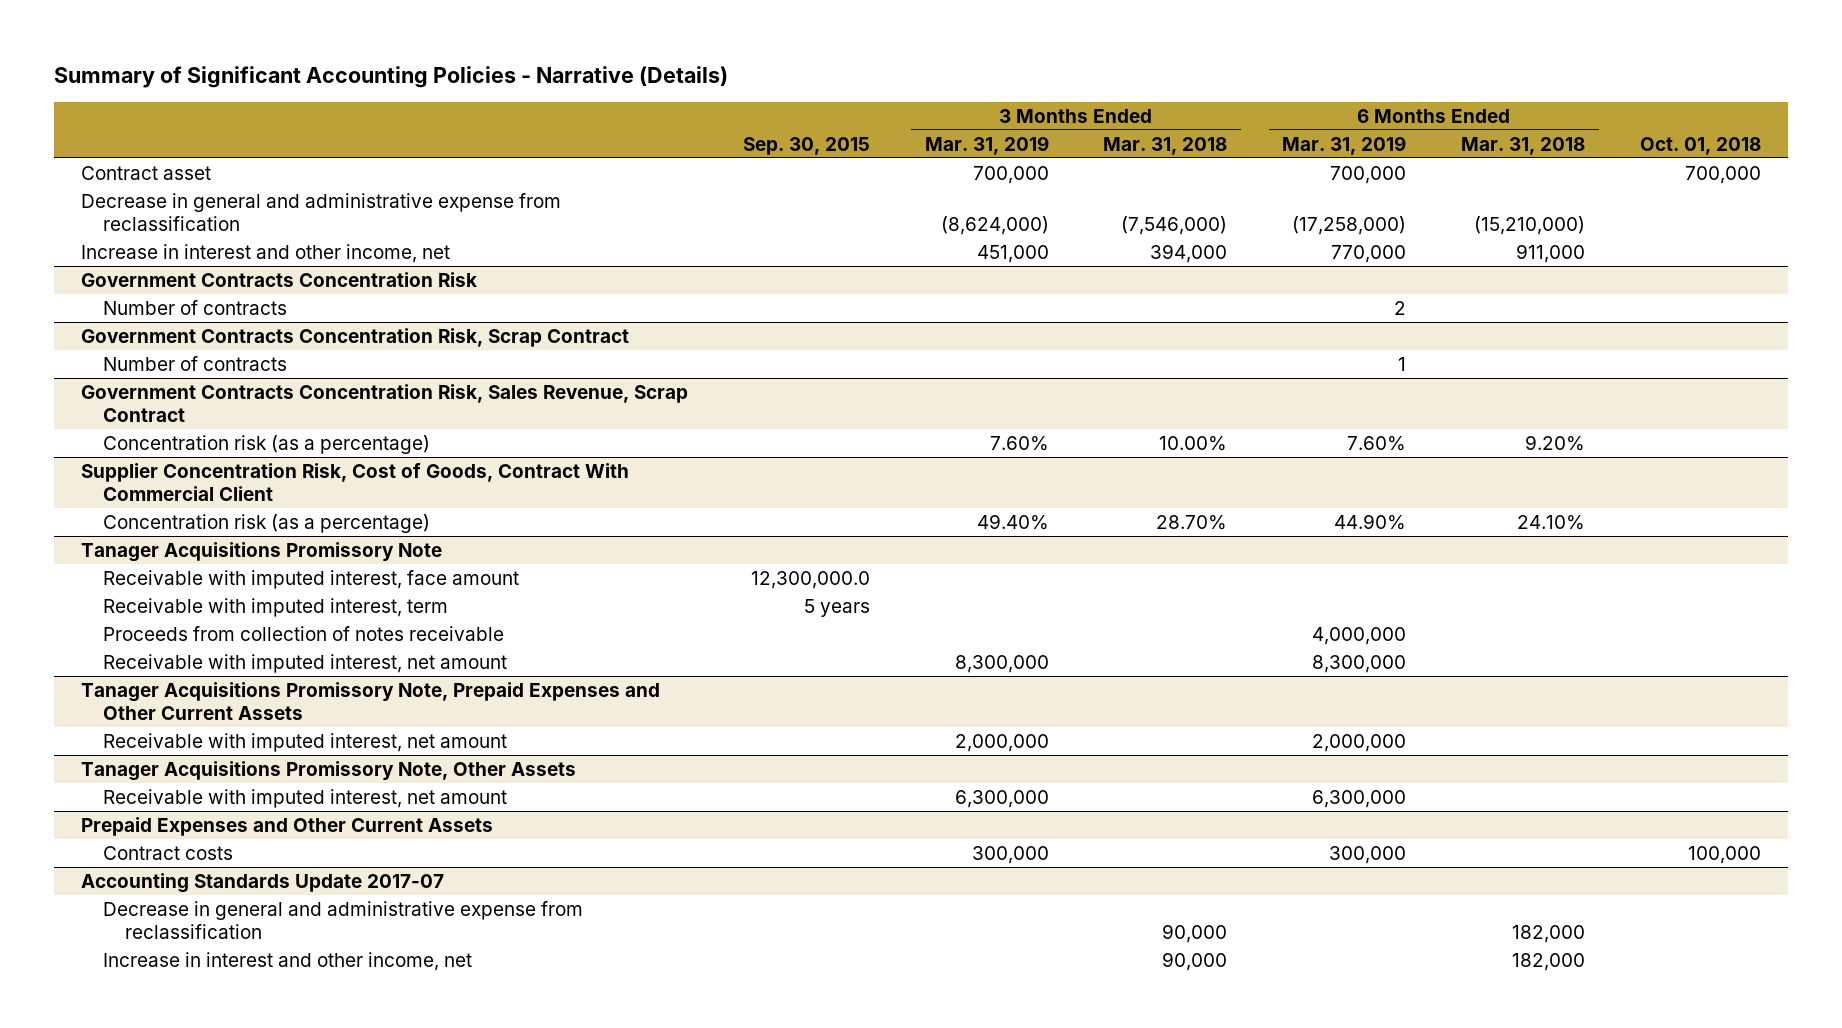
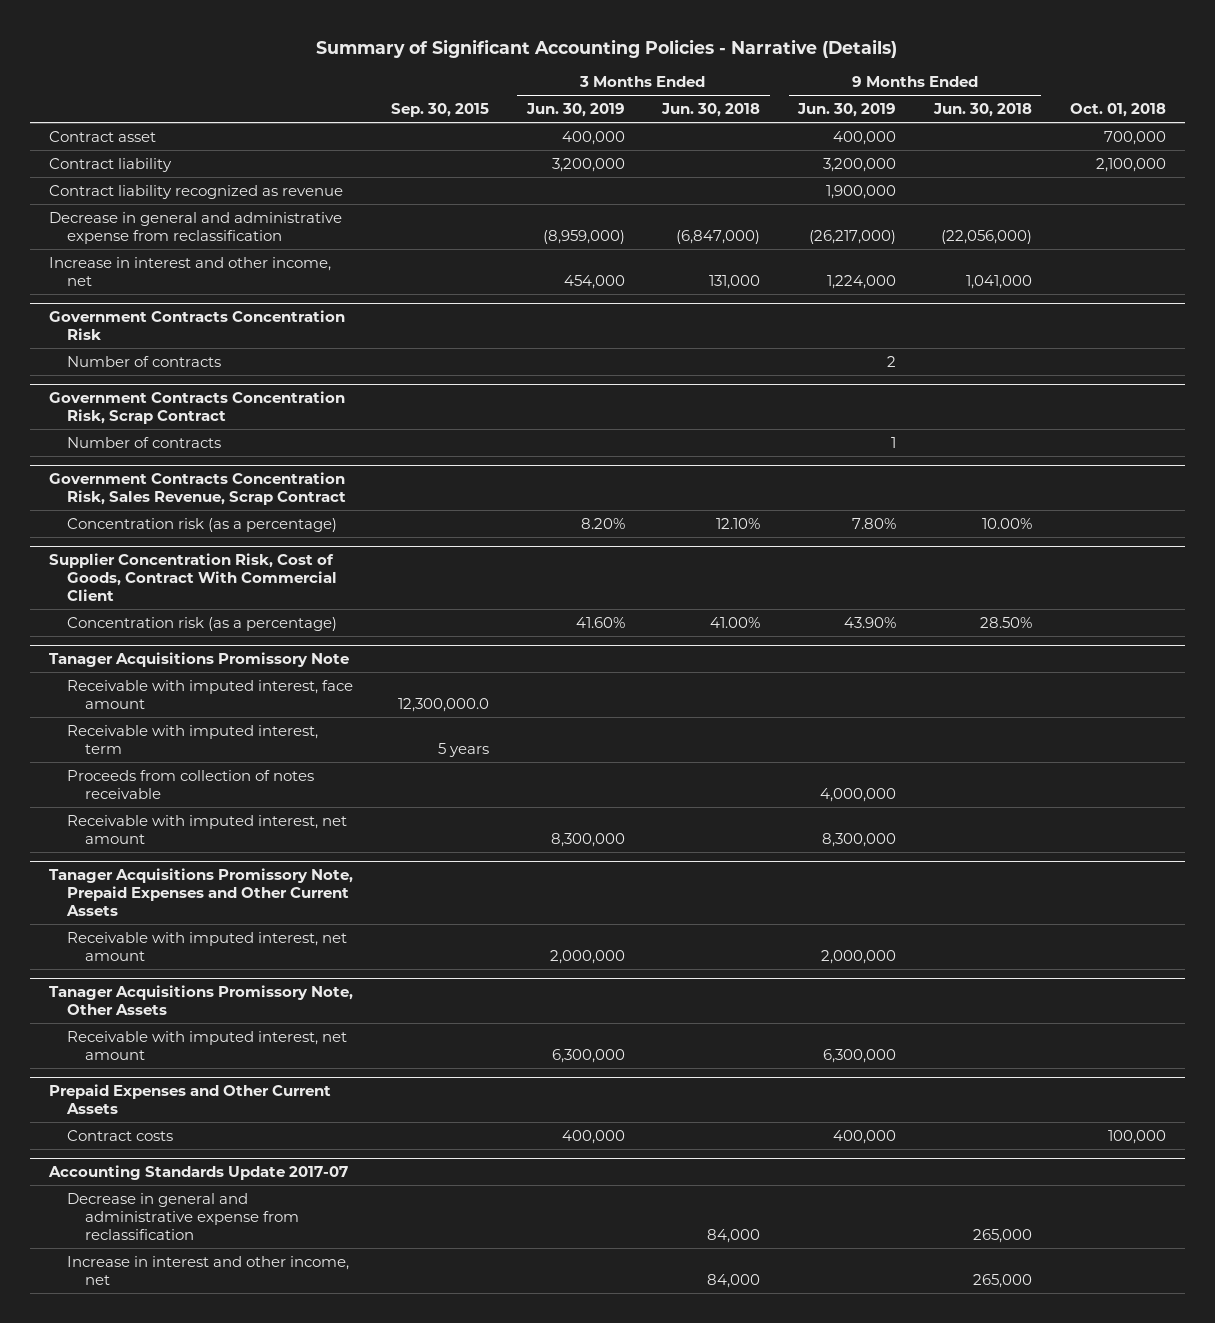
- | Sep. 30, 2015 | 3 Months Ended Mar. 31, 2019 | 3 Months Ended Mar. 31, 2018 | 6 Months Ended Mar. 31, 2019 | 6 Months Ended Mar. 31, 2018 | Oct. 01, 2018
+ | Sep. 30, 2015 | 3 Months Ended Jun. 30, 2019 | 3 Months Ended Jun. 30, 2018 | 9 Months Ended Jun. 30, 2019 | 9 Months Ended Jun. 30, 2018 | Oct. 01, 2018
+ Contract liability | | 3,200,000 | | 3,200,000 | | 2,100,000
+ Contract liability recognized as revenue | | | | 1,900,000 | |

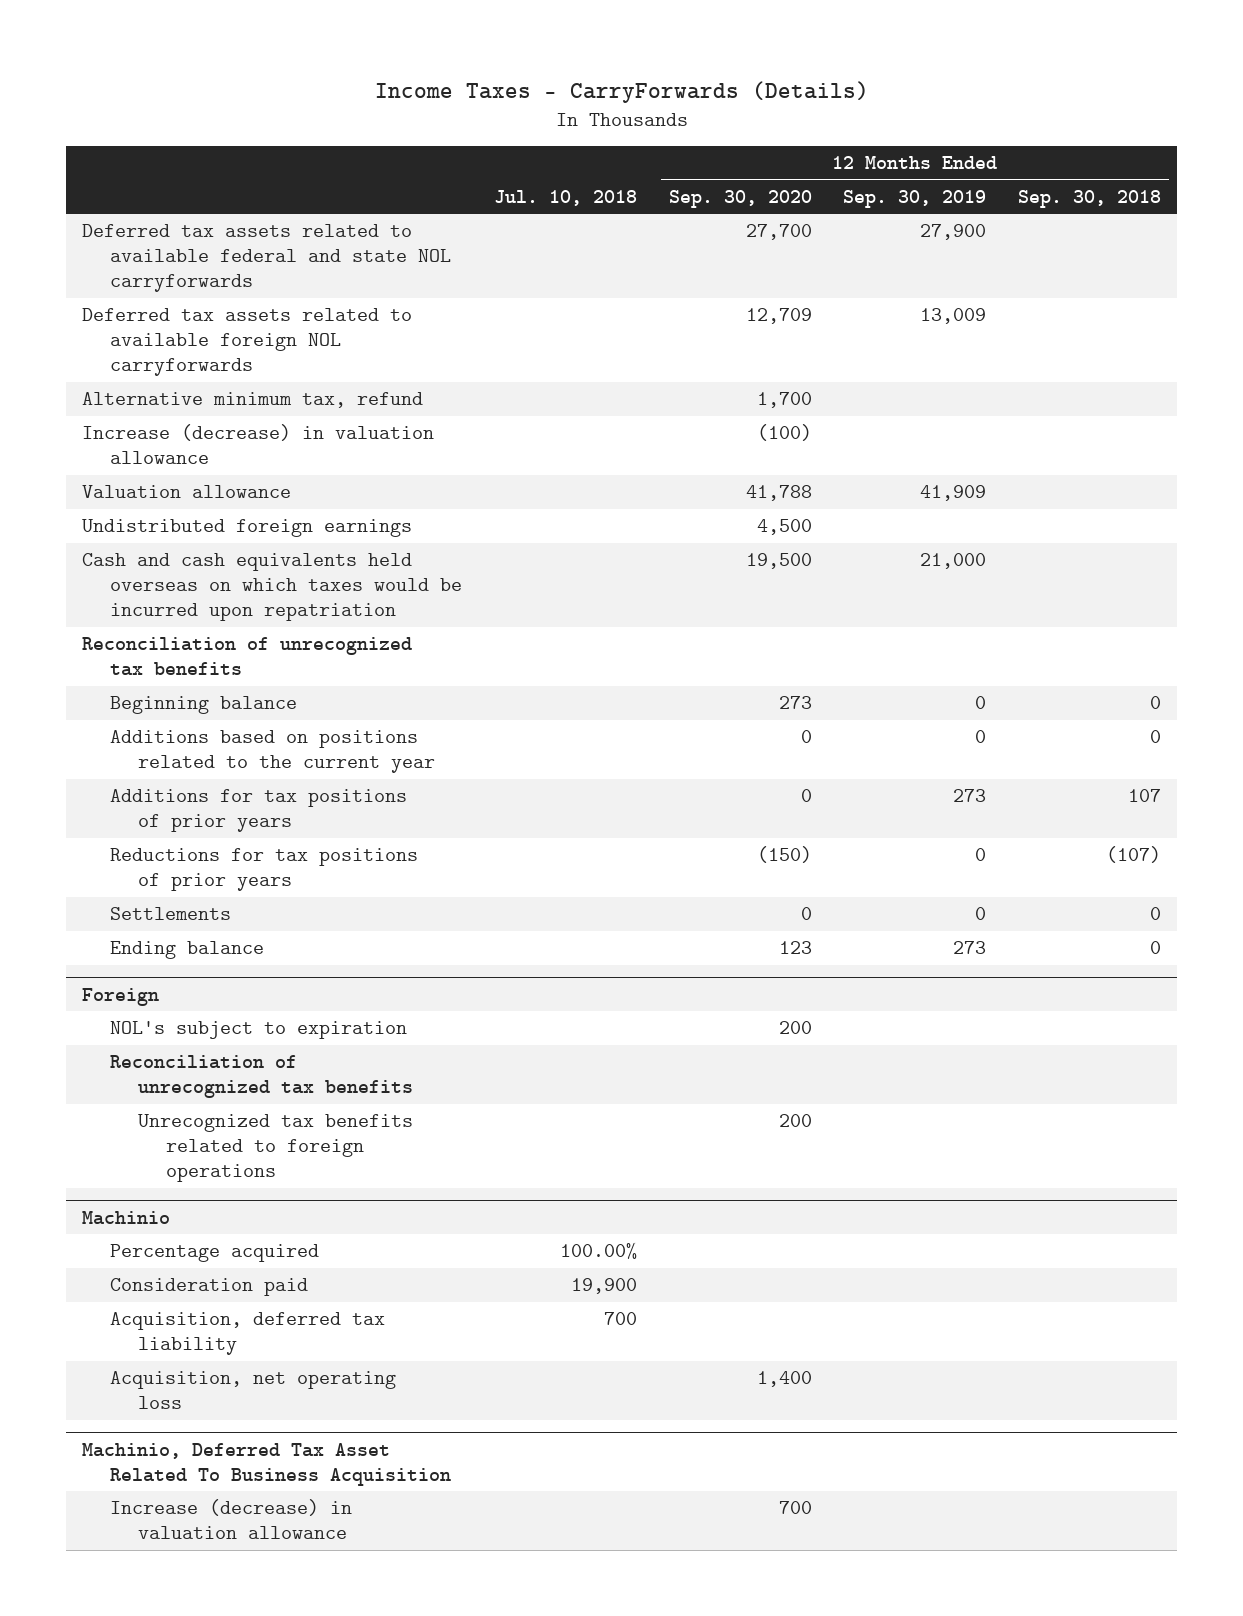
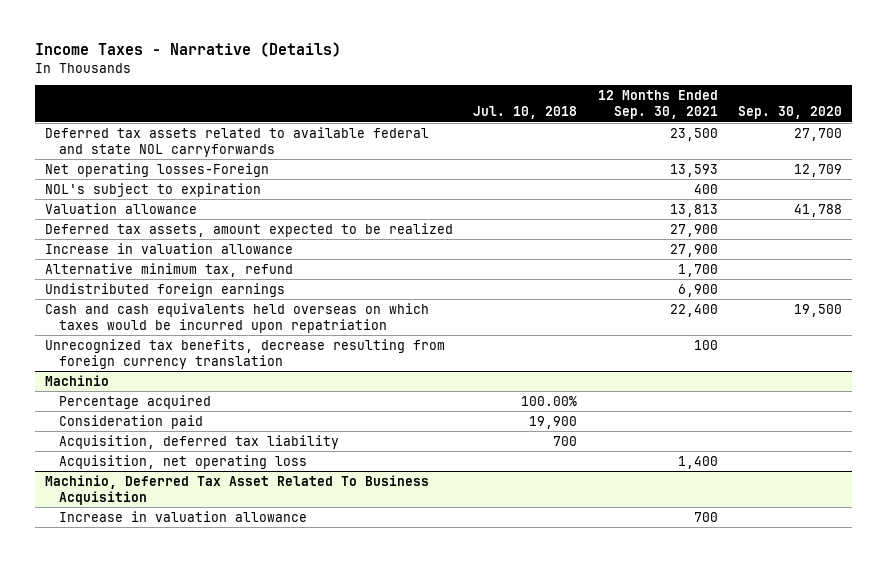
- Income Taxes - CarryForwards (Details)
+ Income Taxes - Narrative (Details)
- | Jul. 10, 2018 | 12 Months Ended Sep. 30, 2020 | 12 Months Ended Sep. 30, 2019 | 12 Months Ended Sep. 30, 2018
+ | Jul. 10, 2018 | 12 Months Ended Sep. 30, 2021 | Sep. 30, 2020
- Deferred tax assets related to available foreign NOL carryforwards | | 12,709 | 13,009 |
- Increase (decrease) in valuation allowance | | (100) | |
+ Net operating losses-Foreign | | 13,593 | 12,709
+ NOL's subject to expiration | | 400 |
+ Deferred tax assets, amount expected to be realized | | 27,900 |
+ Increase in valuation allowance | | 27,900 |
moved down: Alternative minimum tax, refund | | 1,700 |
- Reconciliation of unrecognized tax benefits
- Beginning balance | | 273 | 0 | 0
- Additions based on positions related to the current year | | 0 | 0 | 0
- Additions for tax positions of prior years | | 0 | 273 | 107
- Reductions for tax positions of prior years | | (150) | 0 | (107)
- Settlements | | 0 | 0 | 0
- Ending balance | | 123 | 273 | 0
- Foreign
- NOL's subject to expiration | | 200 | |
- Reconciliation of unrecognized tax benefits
- Unrecognized tax benefits related to foreign operations | | 200 | |
+ Unrecognized tax benefits, decrease resulting from foreign currency translation | | 100 |
@ Machinio, Deferred Tax Asset Related To Business Acquisition
- Increase (decrease) in valuation allowance | | 700 | |
+ Increase in valuation allowance | | 700 |

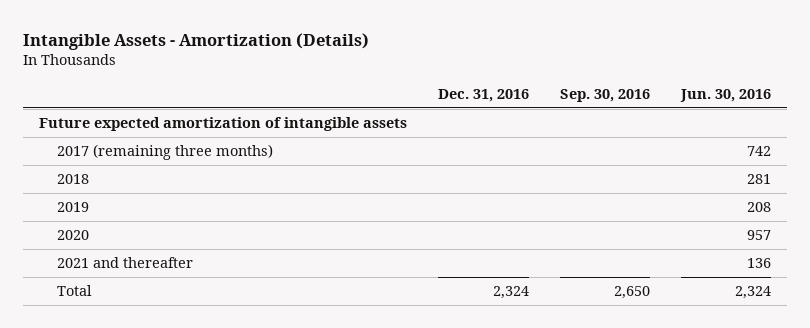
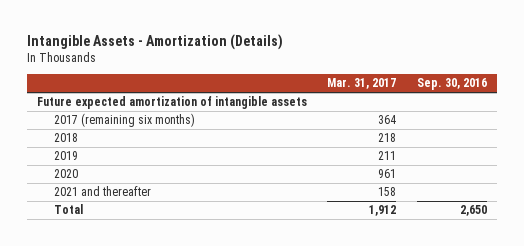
- | Dec. 31, 2016 | Sep. 30, 2016 | Jun. 30, 2016
+ | Mar. 31, 2017 | Sep. 30, 2016
- 2017 (remaining three months) | | | 742
+ 2017 (remaining six months) | 364 |

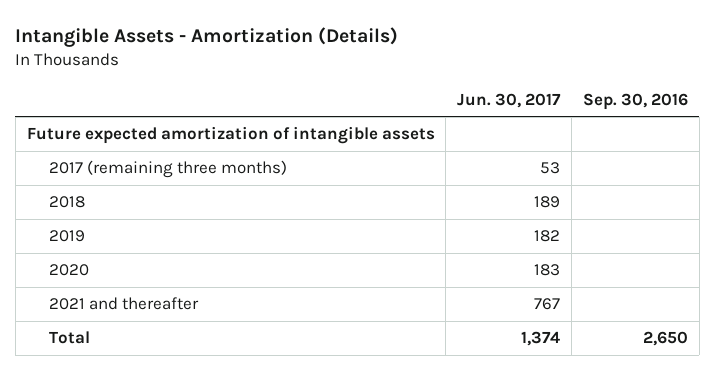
- | Mar. 31, 2017 | Sep. 30, 2016
+ | Jun. 30, 2017 | Sep. 30, 2016
- 2017 (remaining six months) | 364 |
+ 2017 (remaining three months) | 53 |

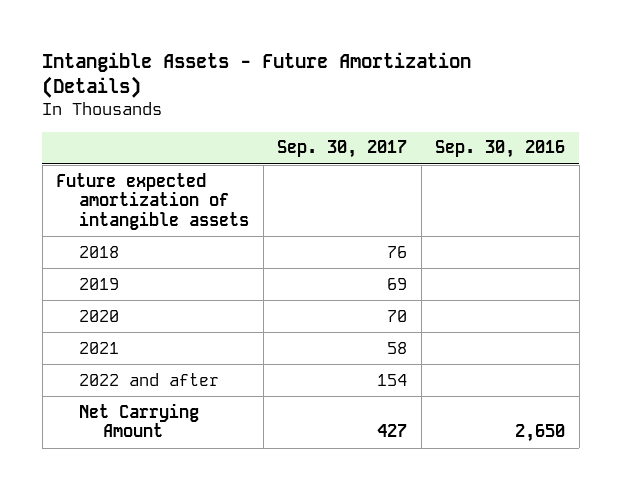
- Intangible Assets - Amortization (Details)
+ Intangible Assets - Future Amortization (Details)
- | Jun. 30, 2017 | Sep. 30, 2016
+ | Sep. 30, 2017 | Sep. 30, 2016
- 2017 (remaining three months) | 53 |
- 2021 and thereafter | 767 |
- Total | 1,374 | 2,650
+ 2021 | 58 |
+ 2022 and after | 154 |
+ Net Carrying Amount | 427 | 2,650

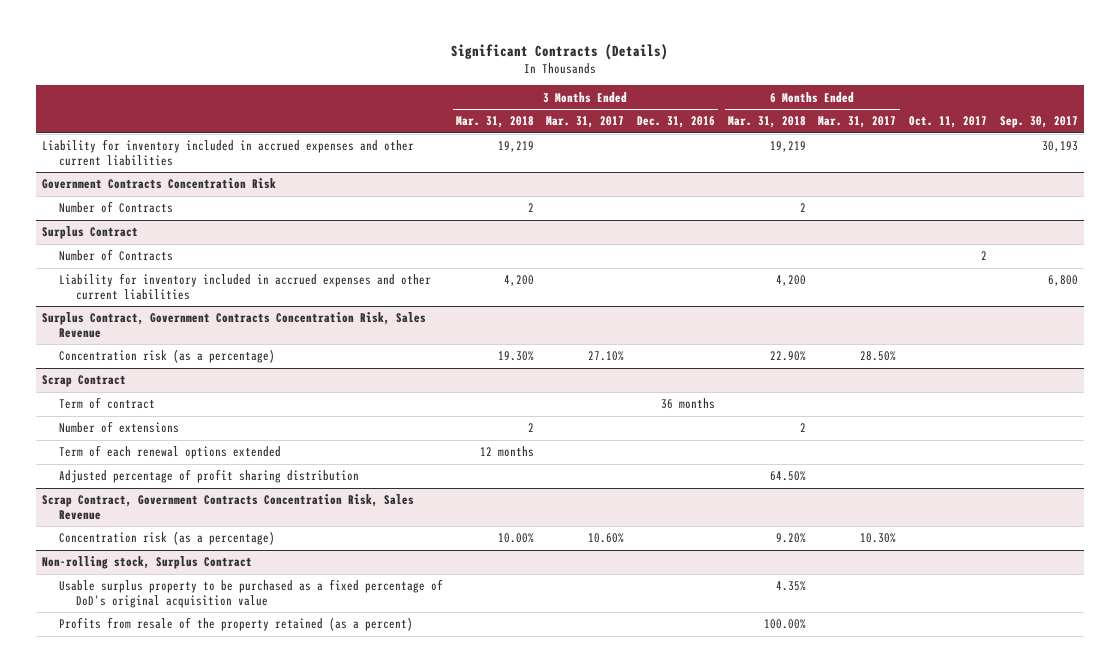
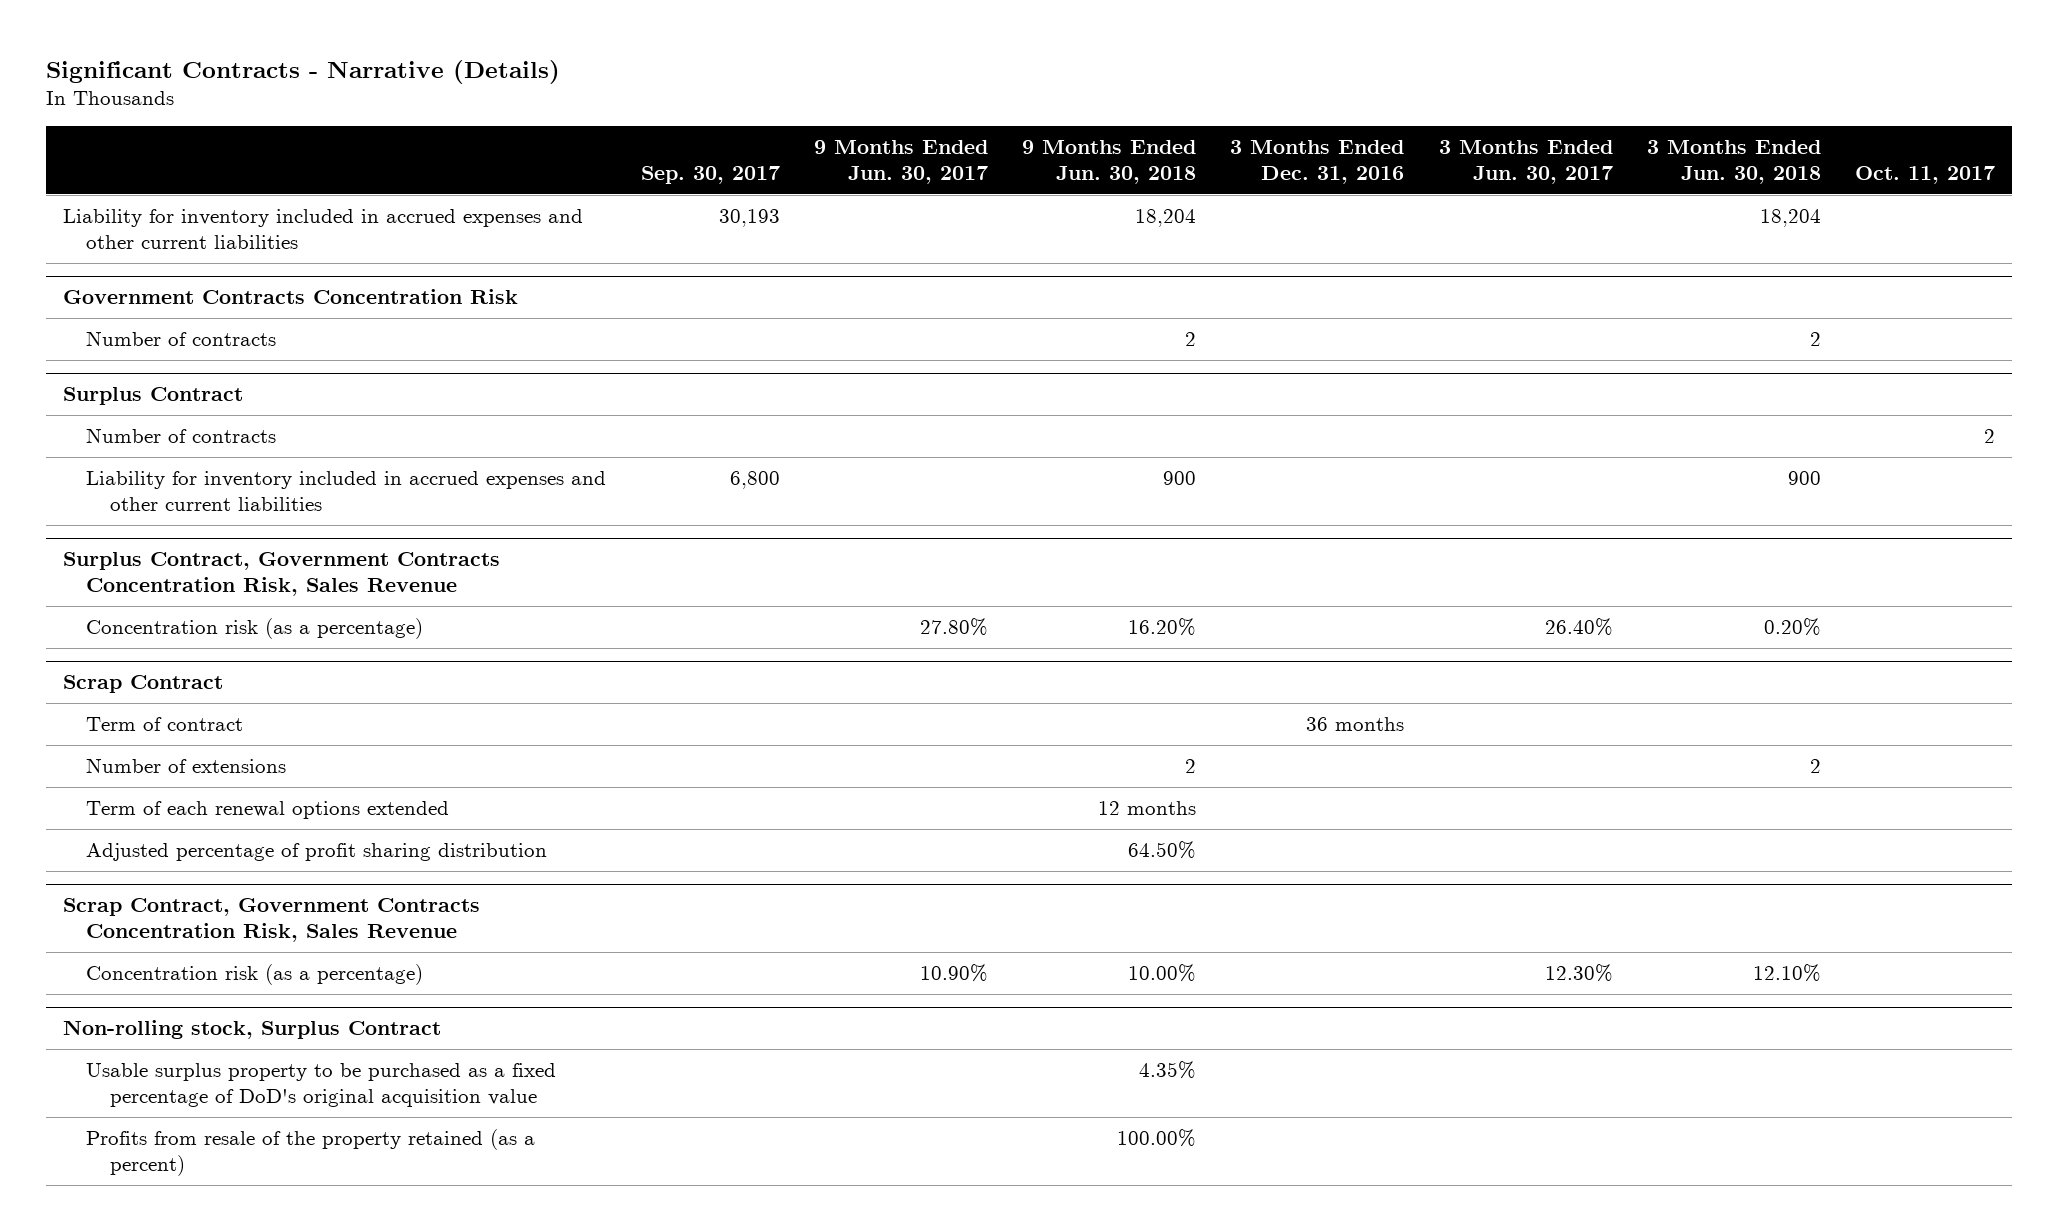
- Significant Contracts (Details)
+ Significant Contracts - Narrative (Details)
- | 3 Months Ended Mar. 31, 2018 | 3 Months Ended Mar. 31, 2017 | 3 Months Ended Dec. 31, 2016 | 6 Months Ended Mar. 31, 2018 | 6 Months Ended Mar. 31, 2017 | Oct. 11, 2017 | Sep. 30, 2017
+ | Sep. 30, 2017 | 9 Months Ended Jun. 30, 2017 | 9 Months Ended Jun. 30, 2018 | 3 Months Ended Dec. 31, 2016 | 3 Months Ended Jun. 30, 2017 | 3 Months Ended Jun. 30, 2018 | Oct. 11, 2017
@ Government Contracts Concentration Risk
- Number of Contracts | 2 | | | 2 | | |
+ Number of contracts | | | 2 | | | 2 |
@ Surplus Contract
- Number of Contracts | | | | | | 2 |
+ Number of contracts | | | | | | | 2

